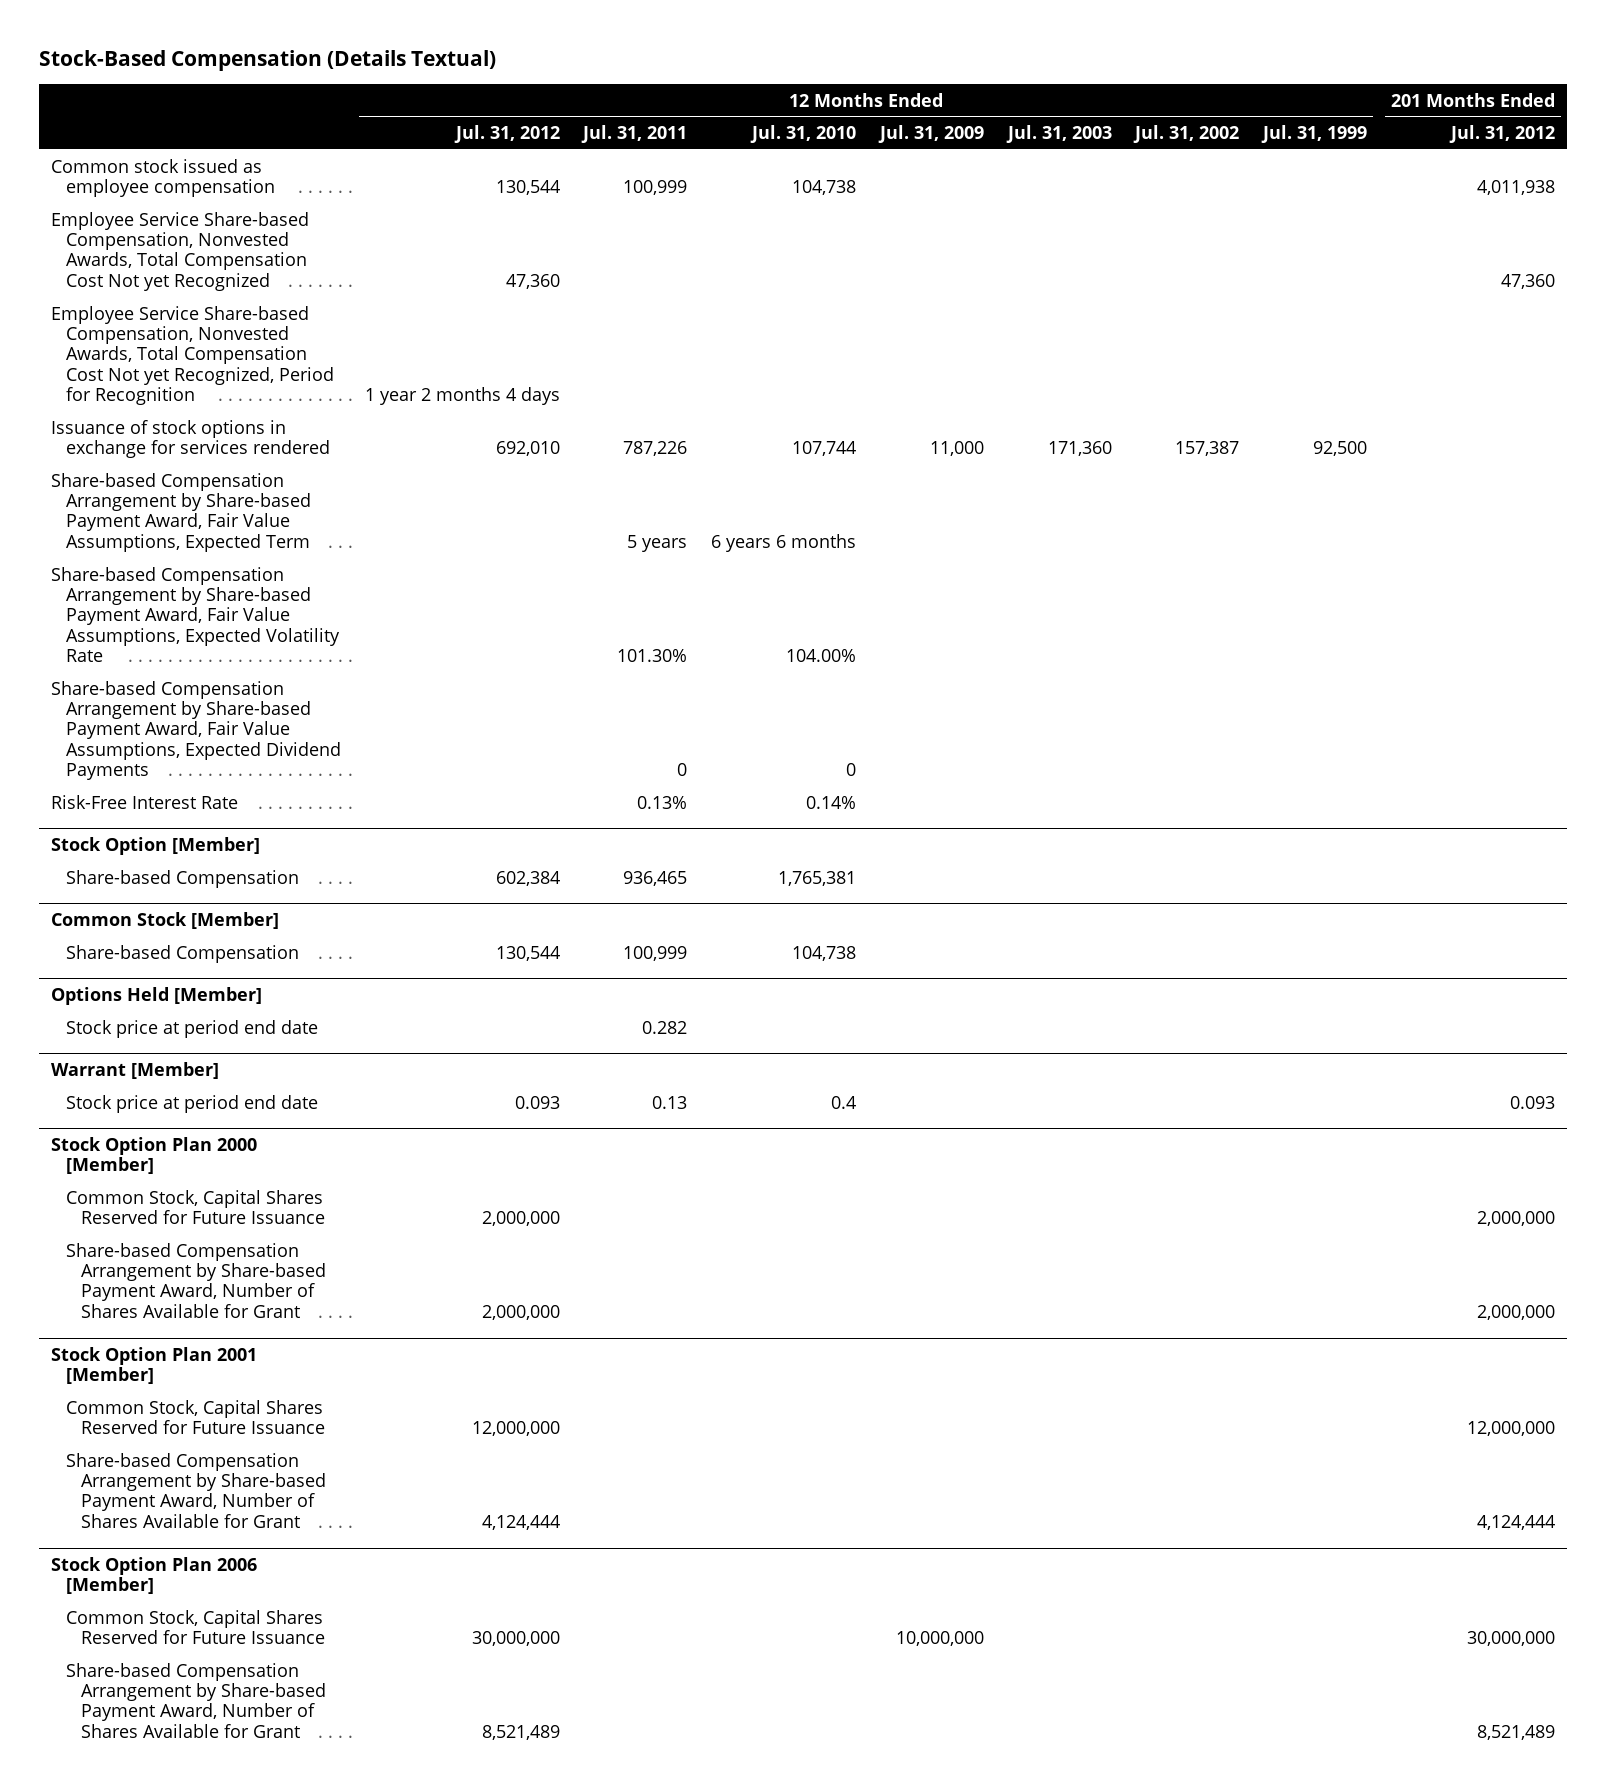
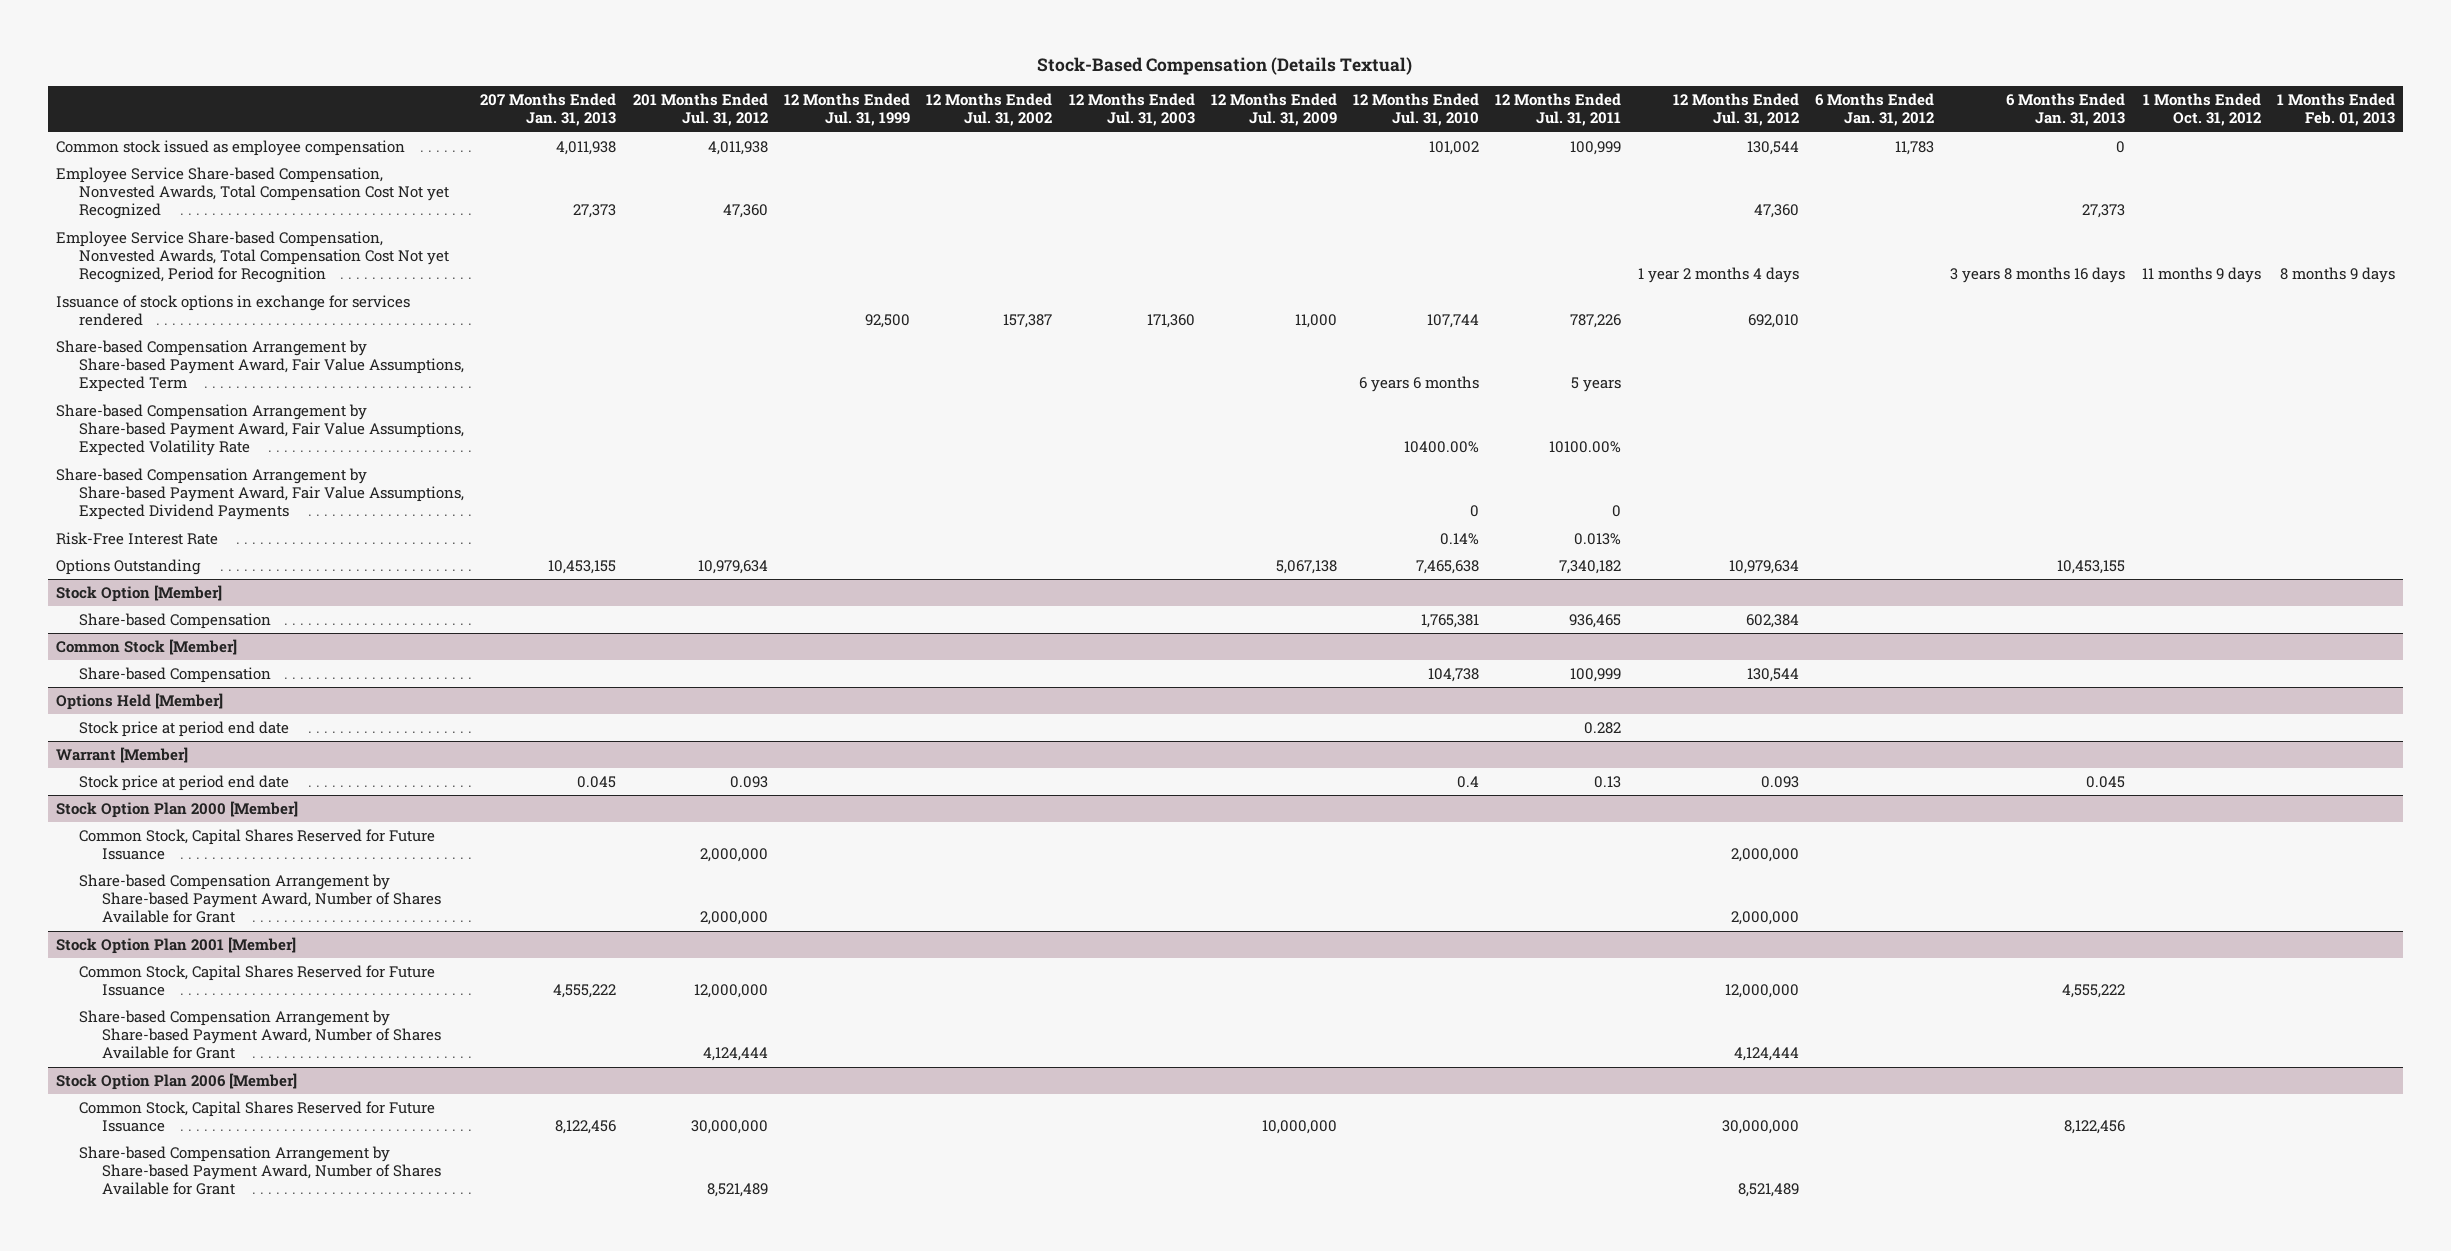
- | 12 Months Ended Jul. 31, 2012 | 12 Months Ended Jul. 31, 2011 | 12 Months Ended Jul. 31, 2010 | 12 Months Ended Jul. 31, 2009 | 12 Months Ended Jul. 31, 2003 | 12 Months Ended Jul. 31, 2002 | 12 Months Ended Jul. 31, 1999 | 201 Months Ended Jul. 31, 2012
+ | 207 Months Ended Jan. 31, 2013 | 201 Months Ended Jul. 31, 2012 | 12 Months Ended Jul. 31, 1999 | 12 Months Ended Jul. 31, 2002 | 12 Months Ended Jul. 31, 2003 | 12 Months Ended Jul. 31, 2009 | 12 Months Ended Jul. 31, 2010 | 12 Months Ended Jul. 31, 2011 | 12 Months Ended Jul. 31, 2012 | 6 Months Ended Jan. 31, 2012 | 6 Months Ended Jan. 31, 2013 | 1 Months Ended Oct. 31, 2012 | 1 Months Ended Feb. 01, 2013
- Common stock issued as employee compensation | 130,544 | 100,999 | 104,738 | | | | | 4,011,938
+ Common stock issued as employee compensation | 4,011,938 | 4,011,938 | | | | | 101,002 | 100,999 | 130,544 | 11,783 | 0 | |
- Share-based Compensation Arrangement by Share-based Payment Award, Fair Value Assumptions, Expected Volatility Rate | | 101.30% | 104.00% | | | | |
+ Share-based Compensation Arrangement by Share-based Payment Award, Fair Value Assumptions, Expected Volatility Rate | | | | | | | 10400.00% | 10100.00% | | | | |
- Risk-Free Interest Rate | | 0.13% | 0.14% | | | | |
+ Risk-Free Interest Rate | | | | | | | 0.14% | 0.013% | | | | |
+ Options Outstanding | 10,453,155 | 10,979,634 | | | | 5,067,138 | 7,465,638 | 7,340,182 | 10,979,634 | | 10,453,155 | |

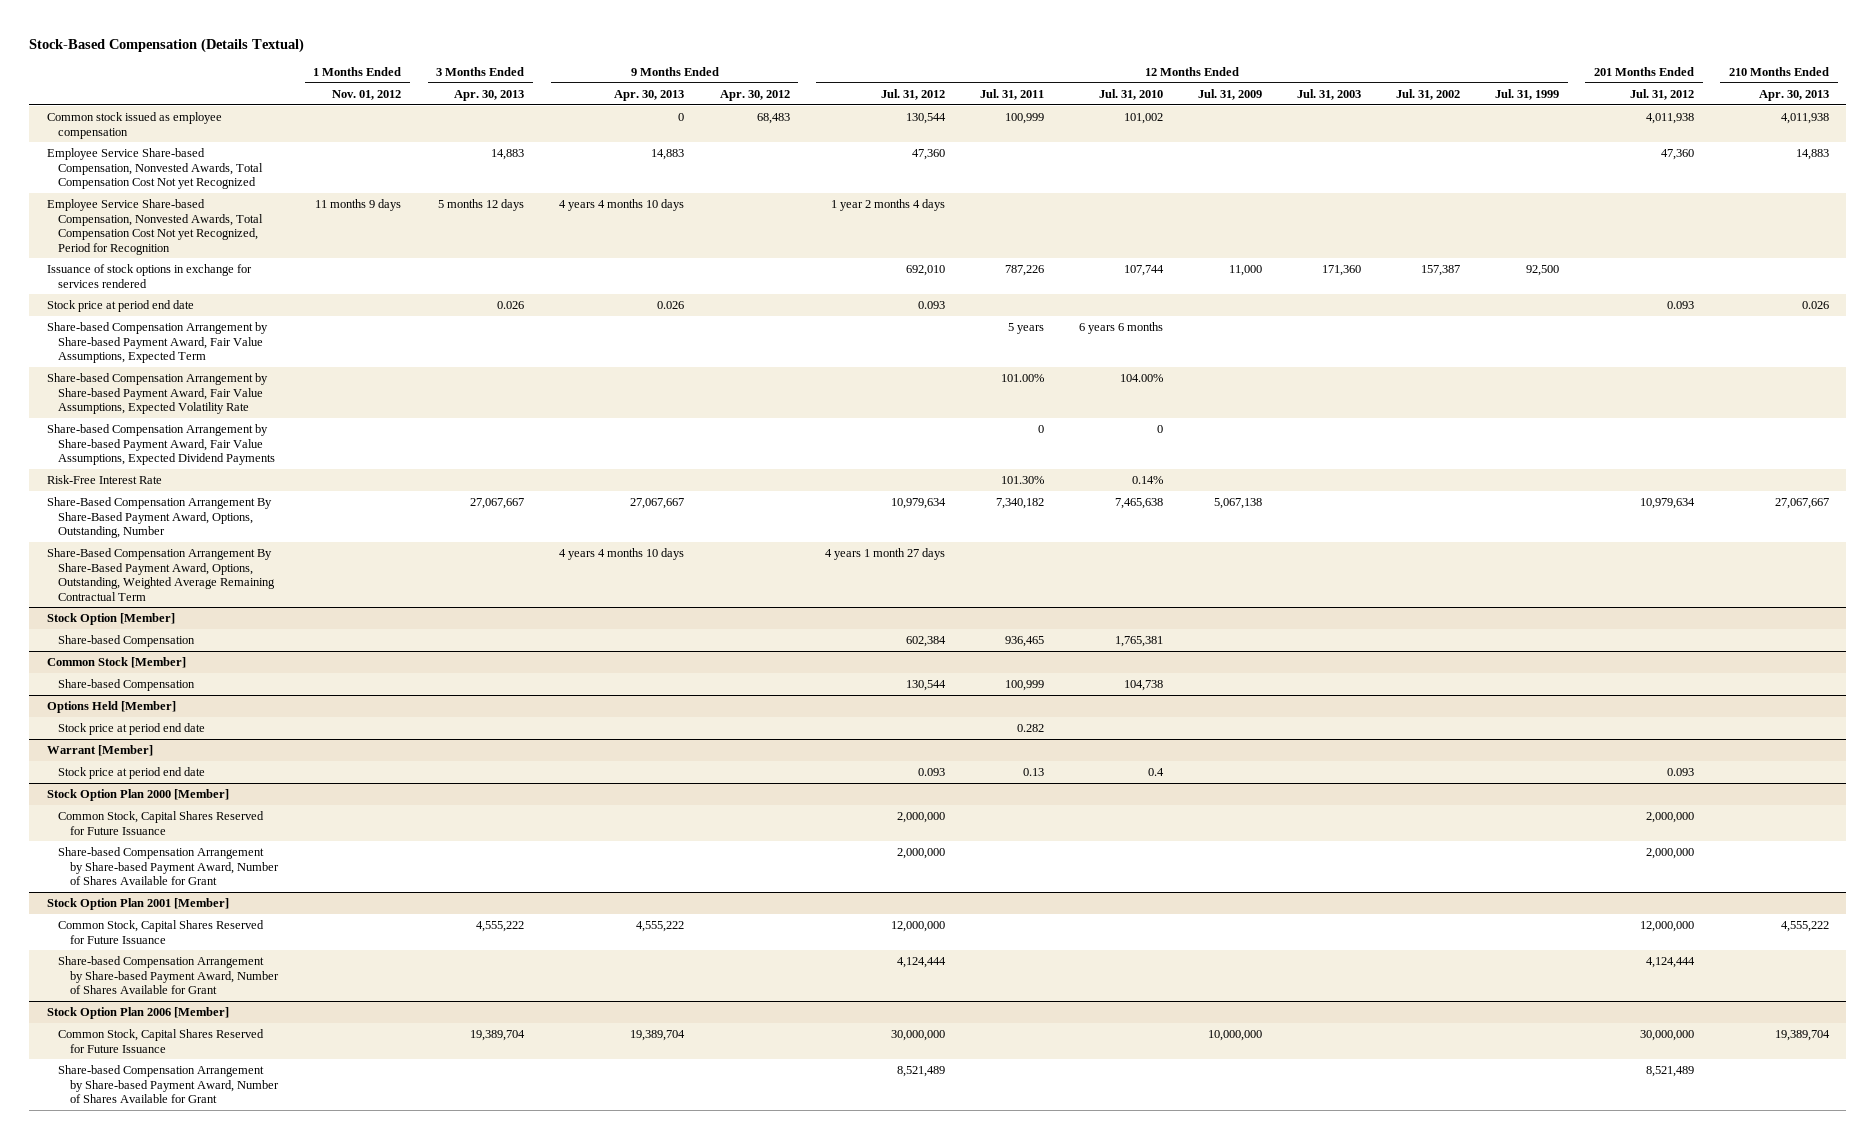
- | 207 Months Ended Jan. 31, 2013 | 201 Months Ended Jul. 31, 2012 | 12 Months Ended Jul. 31, 1999 | 12 Months Ended Jul. 31, 2002 | 12 Months Ended Jul. 31, 2003 | 12 Months Ended Jul. 31, 2009 | 12 Months Ended Jul. 31, 2010 | 12 Months Ended Jul. 31, 2011 | 12 Months Ended Jul. 31, 2012 | 6 Months Ended Jan. 31, 2012 | 6 Months Ended Jan. 31, 2013 | 1 Months Ended Oct. 31, 2012 | 1 Months Ended Feb. 01, 2013
+ | 1 Months Ended Nov. 01, 2012 | 3 Months Ended Apr. 30, 2013 | 9 Months Ended Apr. 30, 2013 | 9 Months Ended Apr. 30, 2012 | 12 Months Ended Jul. 31, 2012 | 12 Months Ended Jul. 31, 2011 | 12 Months Ended Jul. 31, 2010 | 12 Months Ended Jul. 31, 2009 | 12 Months Ended Jul. 31, 2003 | 12 Months Ended Jul. 31, 2002 | 12 Months Ended Jul. 31, 1999 | 201 Months Ended Jul. 31, 2012 | 210 Months Ended Apr. 30, 2013
+ Stock price at period end date | | 0.026 | 0.026 | | 0.093 | | | | | | | 0.093 | 0.026
- Share-based Compensation Arrangement by Share-based Payment Award, Fair Value Assumptions, Expected Volatility Rate | | | | | | | 10400.00% | 10100.00% | | | | |
+ Share-based Compensation Arrangement by Share-based Payment Award, Fair Value Assumptions, Expected Volatility Rate | | | | | | 101.00% | 104.00% | | | | | |
- Risk-Free Interest Rate | | | | | | | 0.14% | 0.013% | | | | |
- Options Outstanding | 10,453,155 | 10,979,634 | | | | 5,067,138 | 7,465,638 | 7,340,182 | 10,979,634 | | 10,453,155 | |
+ Risk-Free Interest Rate | | | | | | 101.30% | 0.14% | | | | | |
+ Share-Based Compensation Arrangement By Share-Based Payment Award, Options, Outstanding, Number | | 27,067,667 | 27,067,667 | | 10,979,634 | 7,340,182 | 7,465,638 | 5,067,138 | | | | 10,979,634 | 27,067,667
+ Share-Based Compensation Arrangement By Share-Based Payment Award, Options, Outstanding, Weighted Average Remaining Contractual Term | | | 4 years 4 months 10 days | | 4 years 1 month 27 days | | | | | | | |

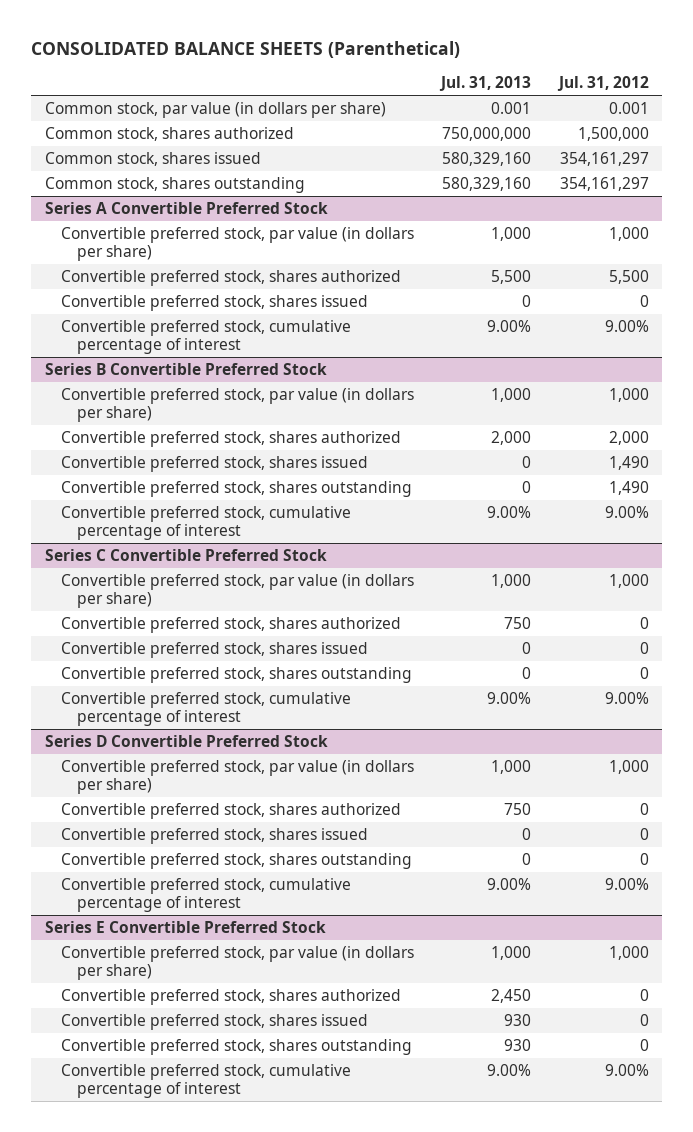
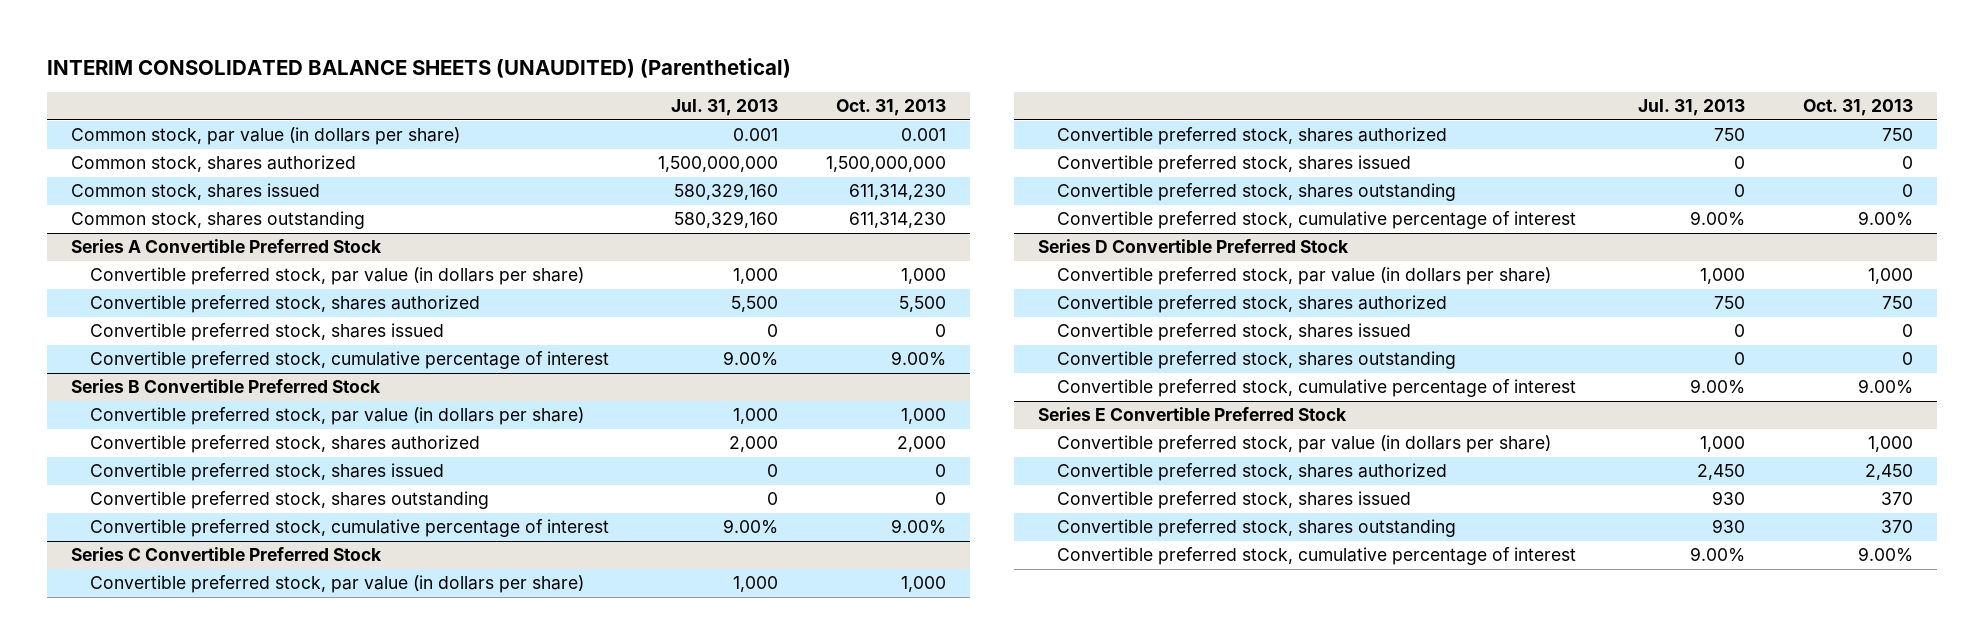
- CONSOLIDATED BALANCE SHEETS (Parenthetical)
+ INTERIM CONSOLIDATED BALANCE SHEETS (UNAUDITED) (Parenthetical)
- | Jul. 31, 2013 | Jul. 31, 2012
+ | Jul. 31, 2013 | Oct. 31, 2013
- Common stock, shares authorized | 750,000,000 | 1,500,000
+ Common stock, shares authorized | 1,500,000,000 | 1,500,000,000

